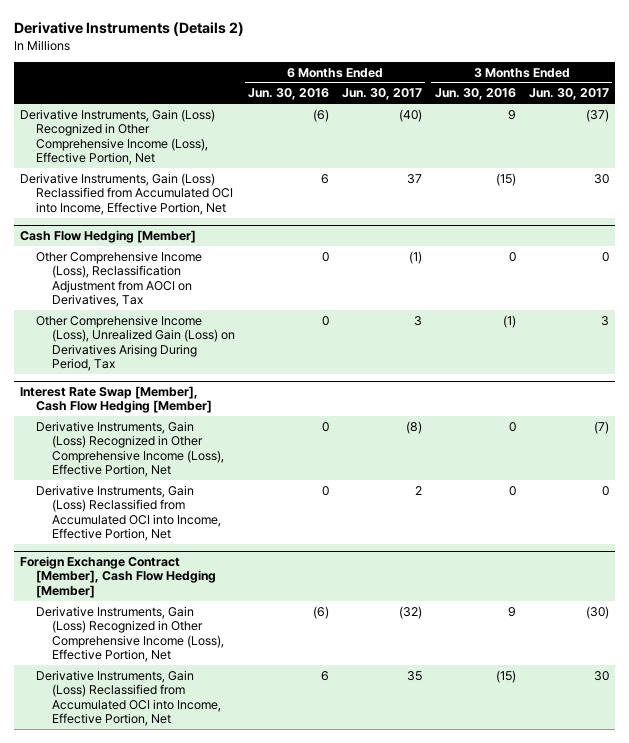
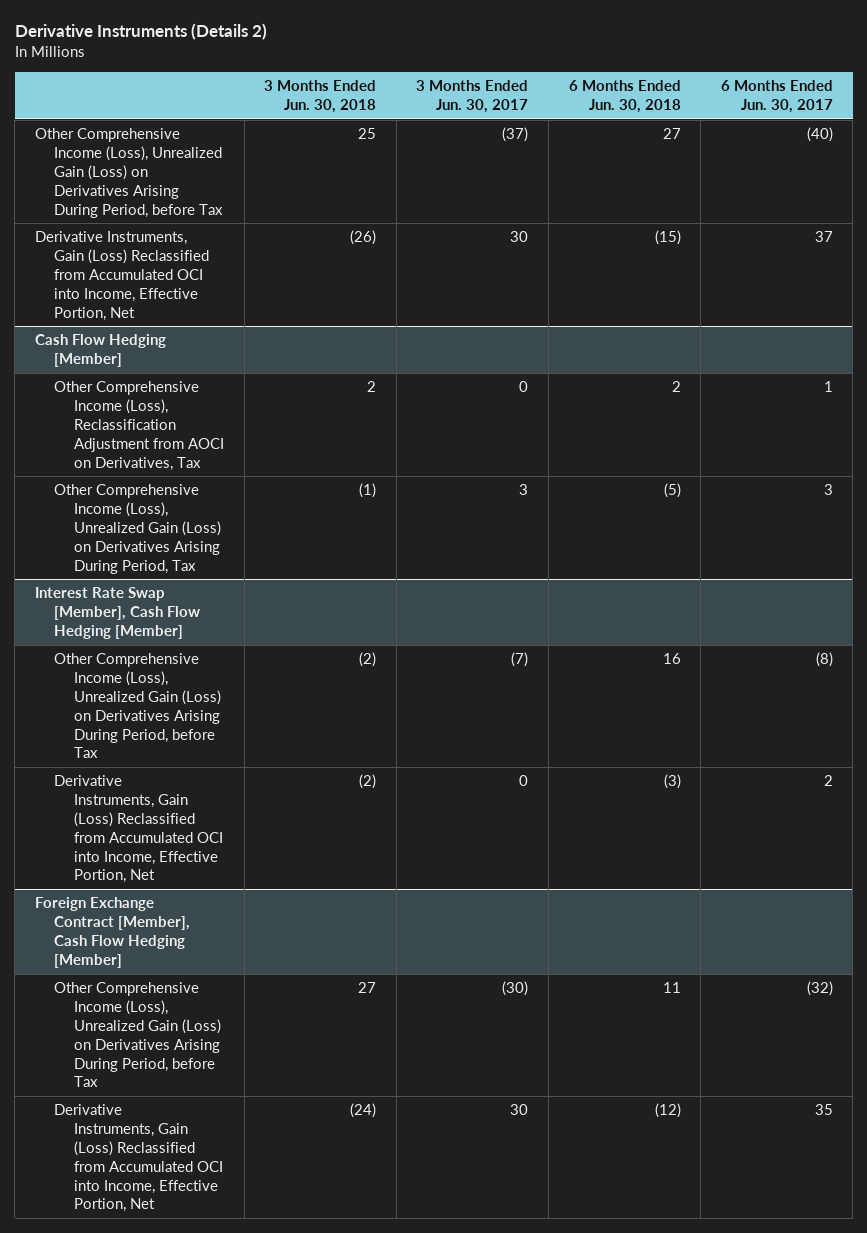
- | 6 Months Ended Jun. 30, 2016 | 6 Months Ended Jun. 30, 2017 | 3 Months Ended Jun. 30, 2016 | 3 Months Ended Jun. 30, 2017
+ | 3 Months Ended Jun. 30, 2018 | 3 Months Ended Jun. 30, 2017 | 6 Months Ended Jun. 30, 2018 | 6 Months Ended Jun. 30, 2017
- Derivative Instruments, Gain (Loss) Recognized in Other Comprehensive Income (Loss), Effective Portion, Net | (6) | (40) | 9 | (37)
+ Other Comprehensive Income (Loss), Unrealized Gain (Loss) on Derivatives Arising During Period, before Tax | 25 | (37) | 27 | (40)
@ Cash Flow Hedging [Member]
- Other Comprehensive Income (Loss), Reclassification Adjustment from AOCI on Derivatives, Tax | 0 | (1) | 0 | 0
+ Other Comprehensive Income (Loss), Reclassification Adjustment from AOCI on Derivatives, Tax | 2 | 0 | 2 | 1
@ Interest Rate Swap [Member], Cash Flow Hedging [Member]
- Derivative Instruments, Gain (Loss) Recognized in Other Comprehensive Income (Loss), Effective Portion, Net | 0 | (8) | 0 | (7)
+ Other Comprehensive Income (Loss), Unrealized Gain (Loss) on Derivatives Arising During Period, before Tax | (2) | (7) | 16 | (8)
@ Foreign Exchange Contract [Member], Cash Flow Hedging [Member]
- Derivative Instruments, Gain (Loss) Recognized in Other Comprehensive Income (Loss), Effective Portion, Net | (6) | (32) | 9 | (30)
+ Other Comprehensive Income (Loss), Unrealized Gain (Loss) on Derivatives Arising During Period, before Tax | 27 | (30) | 11 | (32)

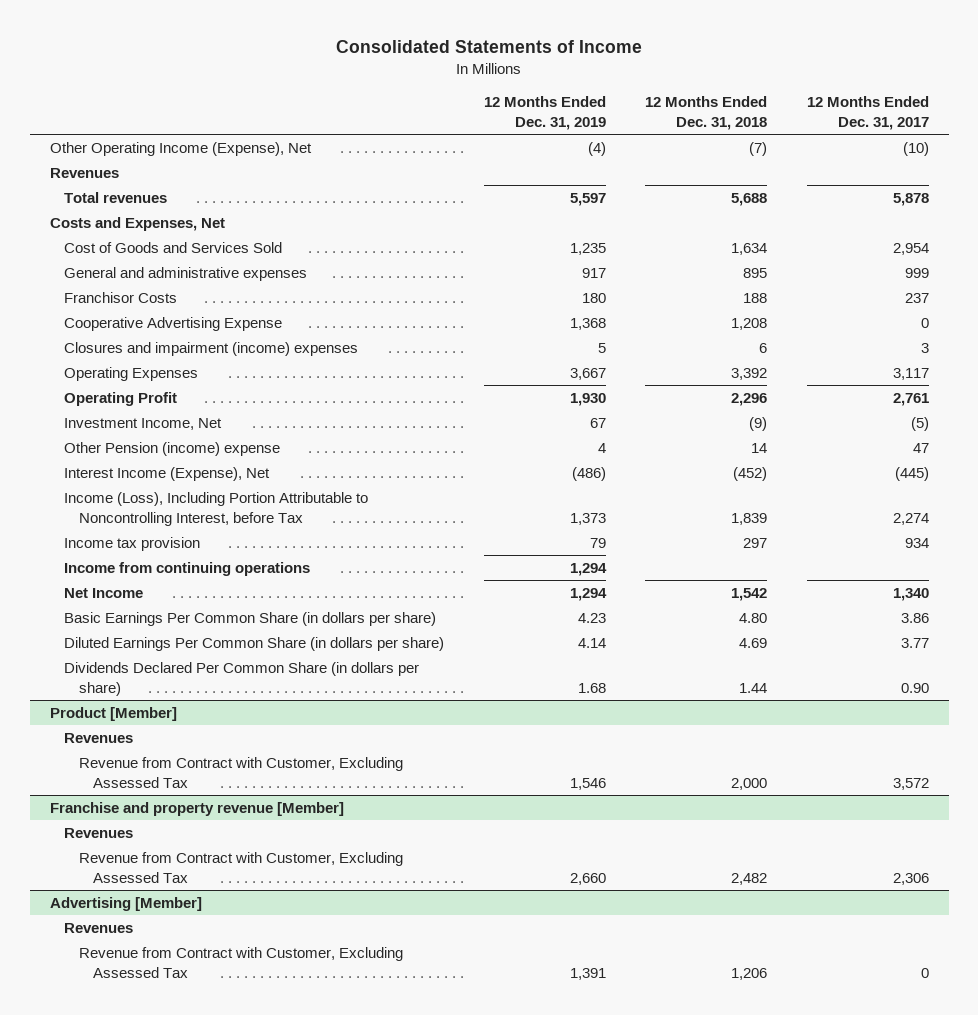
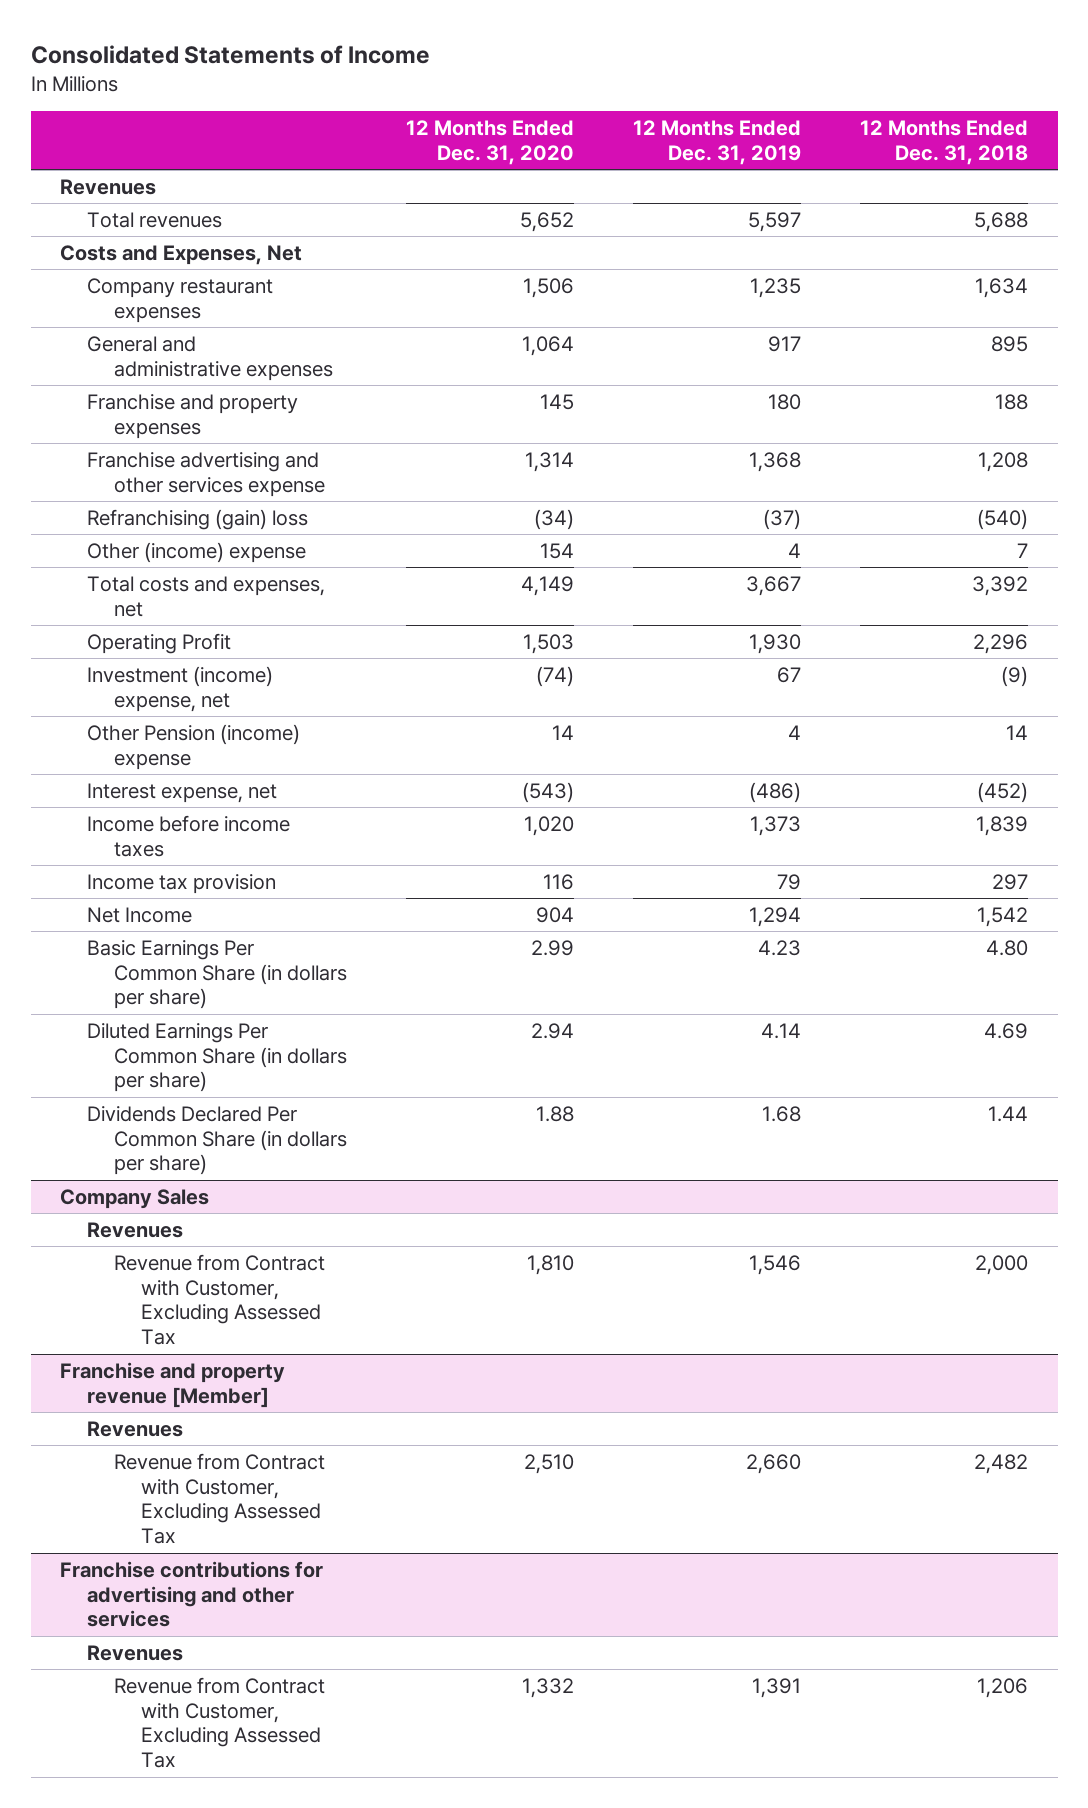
- | 12 Months Ended Dec. 31, 2019 | 12 Months Ended Dec. 31, 2018 | 12 Months Ended Dec. 31, 2017
+ | 12 Months Ended Dec. 31, 2020 | 12 Months Ended Dec. 31, 2019 | 12 Months Ended Dec. 31, 2018
- Other Operating Income (Expense), Net | (4) | (7) | (10)
- Cost of Goods and Services Sold | 1,235 | 1,634 | 2,954
+ Company restaurant expenses | 1,506 | 1,235 | 1,634
- Franchisor Costs | 180 | 188 | 237
- Cooperative Advertising Expense | 1,368 | 1,208 | 0
- Closures and impairment (income) expenses | 5 | 6 | 3
- Operating Expenses | 3,667 | 3,392 | 3,117
+ Franchise and property expenses | 145 | 180 | 188
+ Franchise advertising and other services expense | 1,314 | 1,368 | 1,208
+ Refranchising (gain) loss | (34) | (37) | (540)
+ Other (income) expense | 154 | 4 | 7
+ Total costs and expenses, net | 4,149 | 3,667 | 3,392
- Investment Income, Net | 67 | (9) | (5)
+ Investment (income) expense, net | (74) | 67 | (9)
- Interest Income (Expense), Net | (486) | (452) | (445)
- Income (Loss), Including Portion Attributable to Noncontrolling Interest, before Tax | 1,373 | 1,839 | 2,274
+ Interest expense, net | (543) | (486) | (452)
+ Income before income taxes | 1,020 | 1,373 | 1,839
- Income from continuing operations | 1,294 | |
- Product [Member]
+ Company Sales
- Advertising [Member]
+ Franchise contributions for advertising and other services

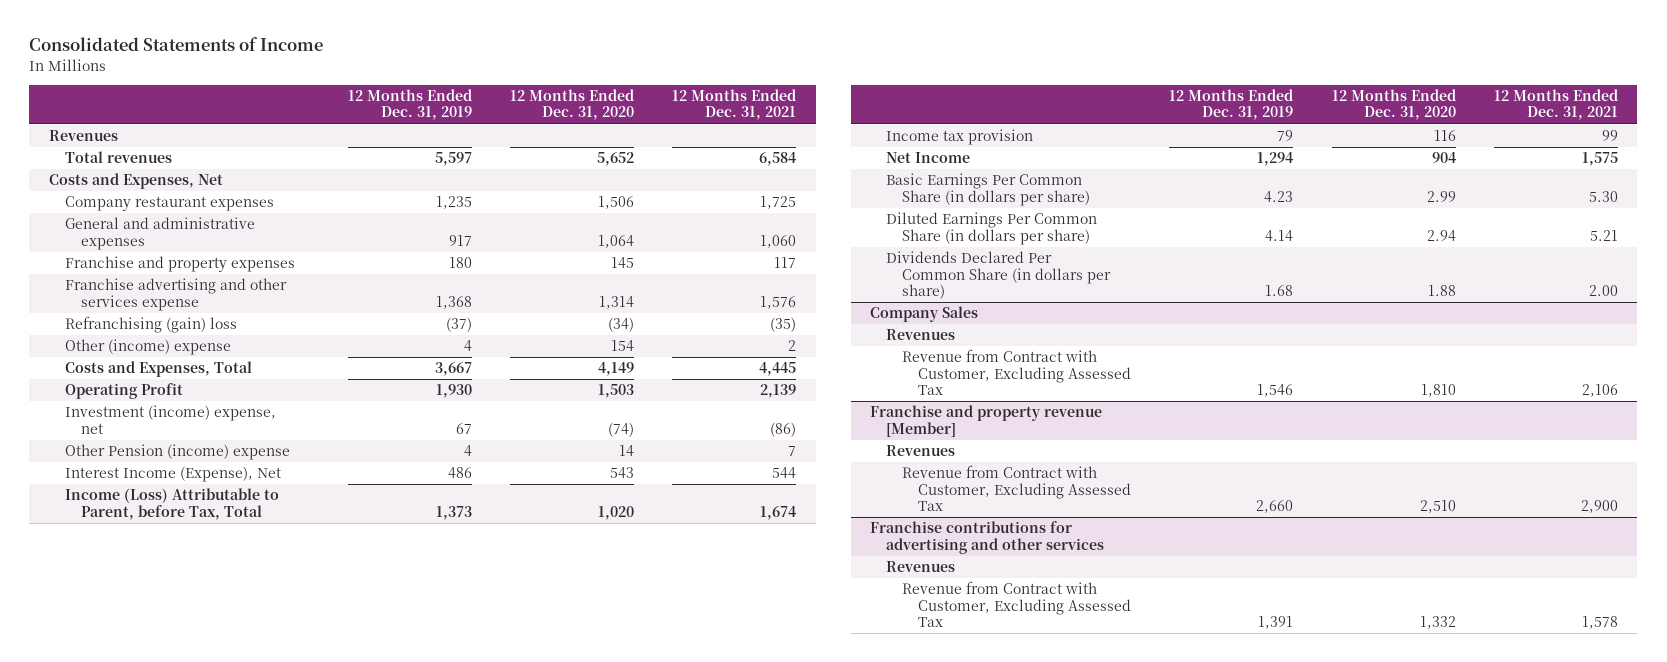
- | 12 Months Ended Dec. 31, 2020 | 12 Months Ended Dec. 31, 2019 | 12 Months Ended Dec. 31, 2018
+ | 12 Months Ended Dec. 31, 2019 | 12 Months Ended Dec. 31, 2020 | 12 Months Ended Dec. 31, 2021
- Total costs and expenses, net | 4,149 | 3,667 | 3,392
+ Costs and Expenses, Total | 3,667 | 4,149 | 4,445
- Interest expense, net | (543) | (486) | (452)
- Income before income taxes | 1,020 | 1,373 | 1,839
+ Interest Income (Expense), Net | 486 | 543 | 544
+ Income (Loss) Attributable to Parent, before Tax, Total | 1,373 | 1,020 | 1,674

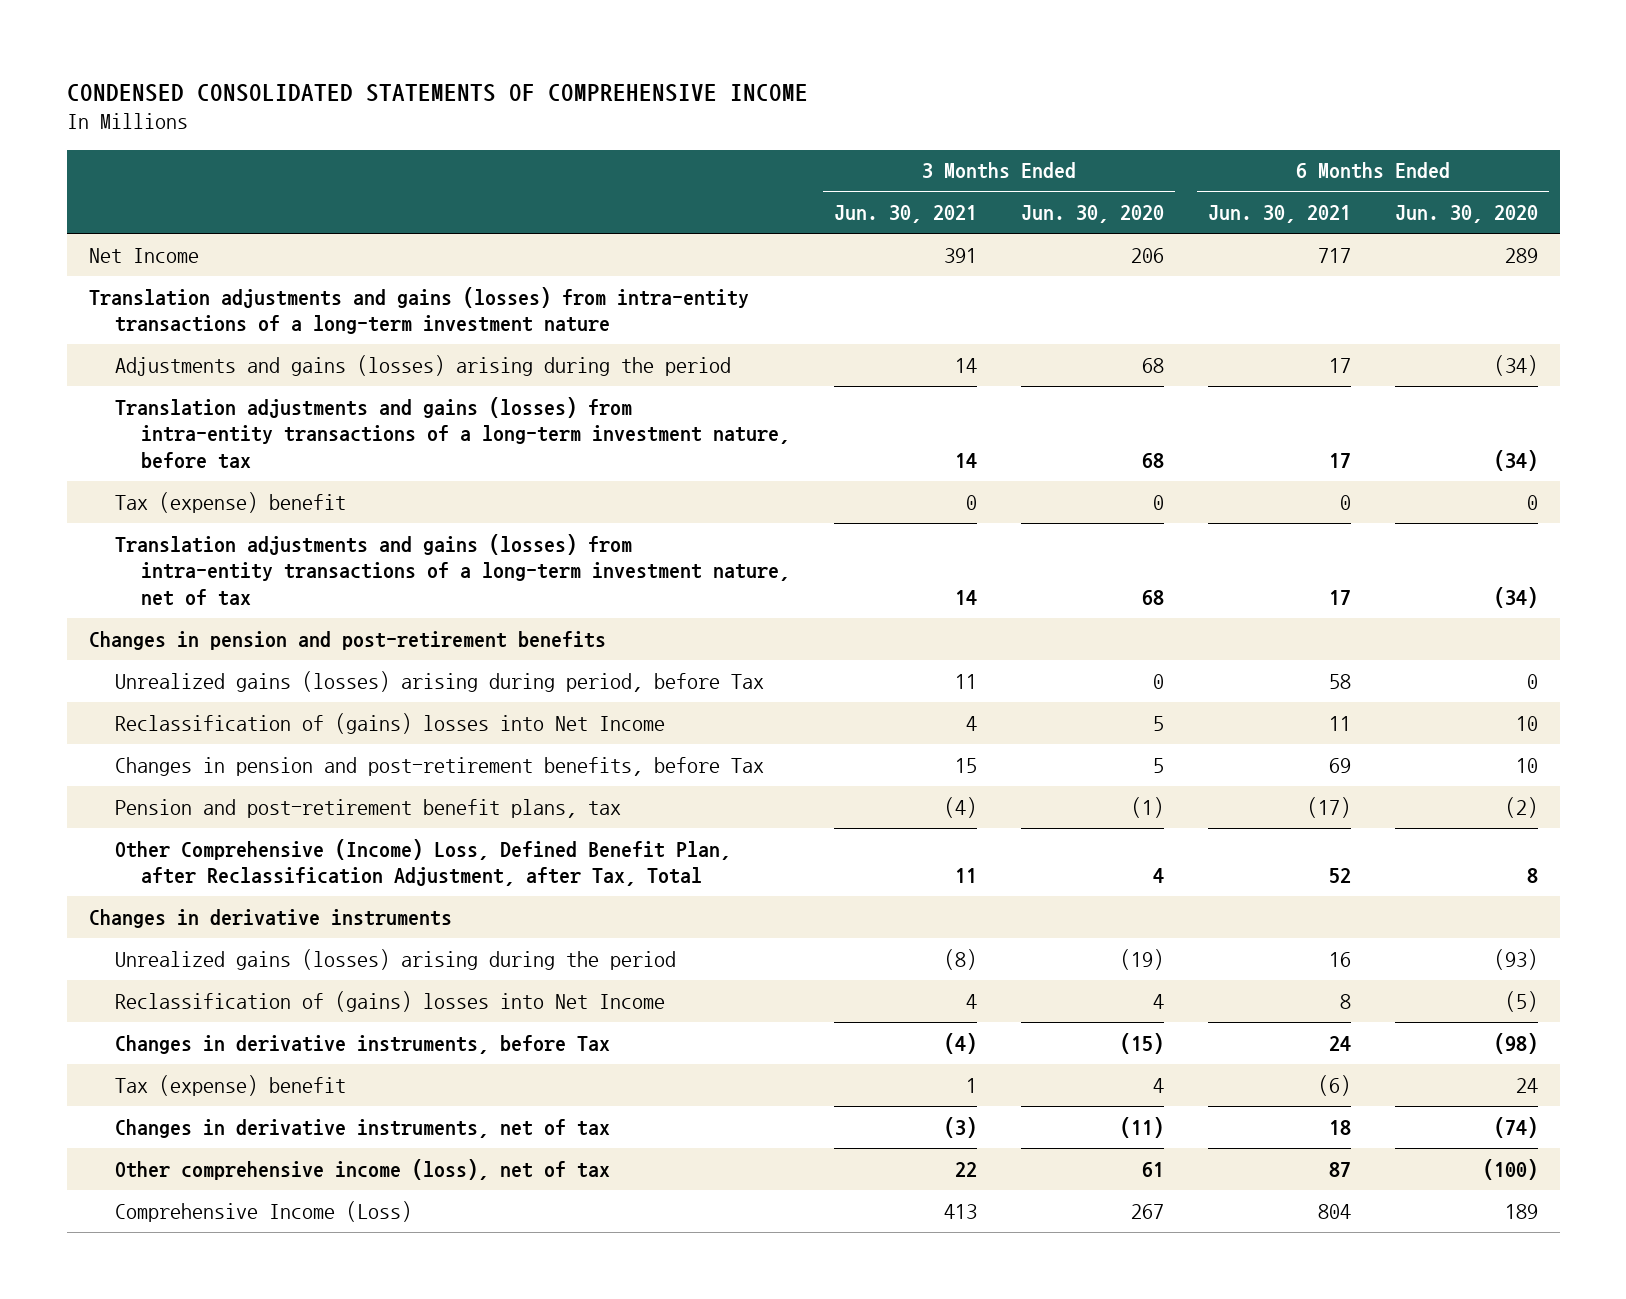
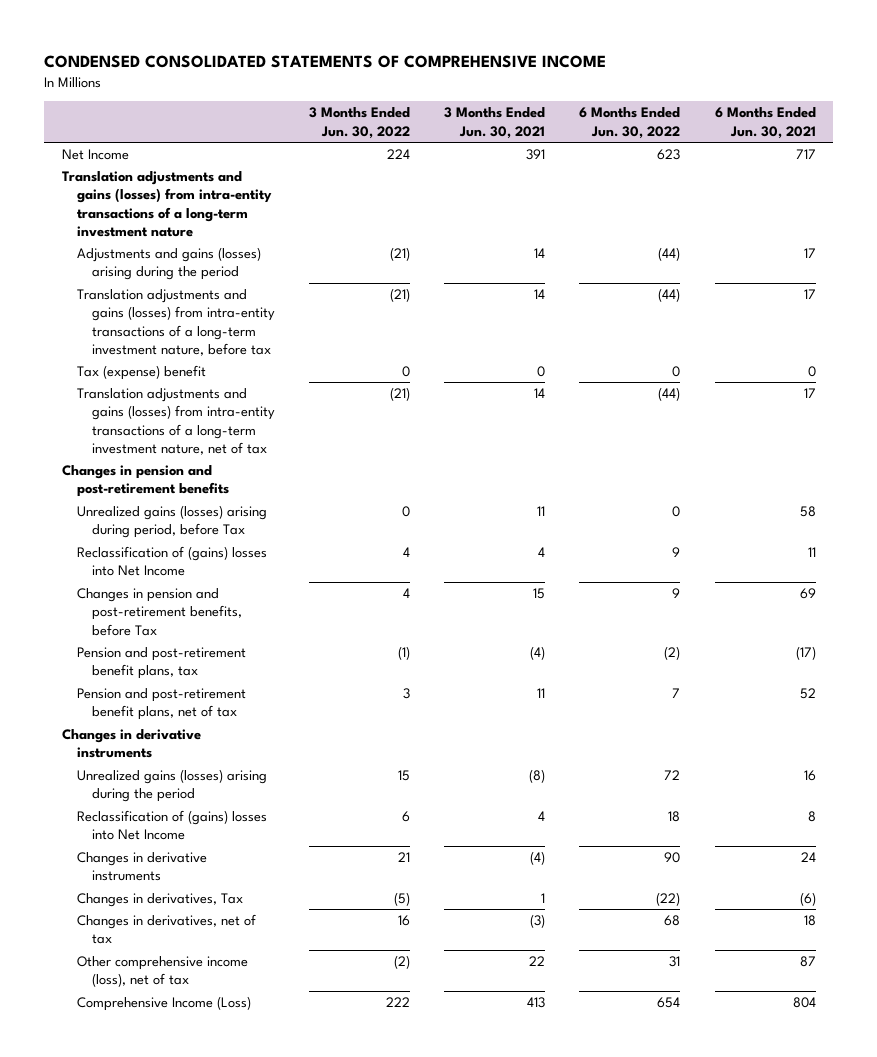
- | 3 Months Ended Jun. 30, 2021 | 3 Months Ended Jun. 30, 2020 | 6 Months Ended Jun. 30, 2021 | 6 Months Ended Jun. 30, 2020
+ | 3 Months Ended Jun. 30, 2022 | 3 Months Ended Jun. 30, 2021 | 6 Months Ended Jun. 30, 2022 | 6 Months Ended Jun. 30, 2021
- Other Comprehensive (Income) Loss, Defined Benefit Plan, after Reclassification Adjustment, after Tax, Total | 11 | 4 | 52 | 8
+ Pension and post-retirement benefit plans, net of tax | 3 | 11 | 7 | 52
- Changes in derivative instruments, before Tax | (4) | (15) | 24 | (98)
- Tax (expense) benefit | 1 | 4 | (6) | 24
- Changes in derivative instruments, net of tax | (3) | (11) | 18 | (74)
+ Changes in derivative instruments | 21 | (4) | 90 | 24
+ Changes in derivatives, Tax | (5) | 1 | (22) | (6)
+ Changes in derivatives, net of tax | 16 | (3) | 68 | 18

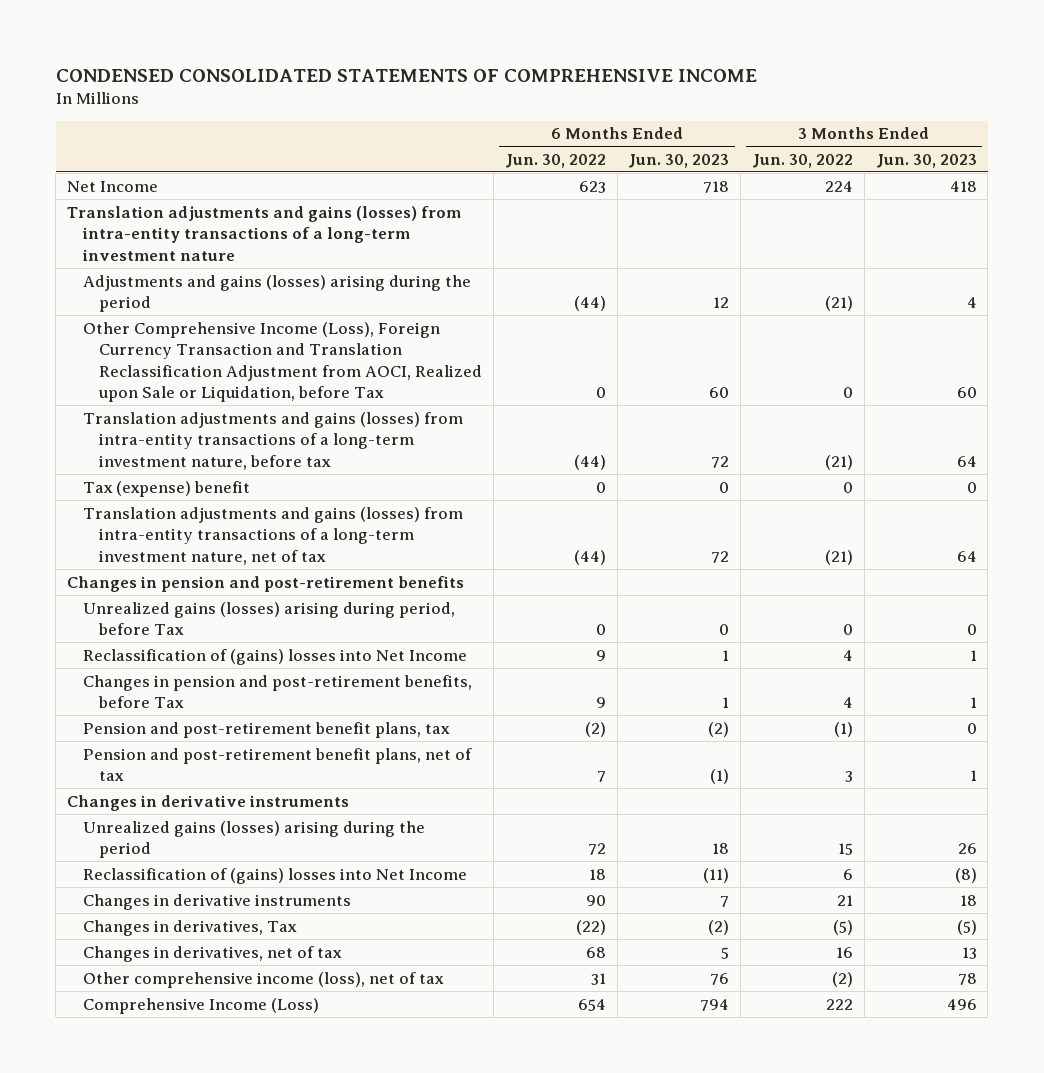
- | 3 Months Ended Jun. 30, 2022 | 3 Months Ended Jun. 30, 2021 | 6 Months Ended Jun. 30, 2022 | 6 Months Ended Jun. 30, 2021
+ | 6 Months Ended Jun. 30, 2022 | 6 Months Ended Jun. 30, 2023 | 3 Months Ended Jun. 30, 2022 | 3 Months Ended Jun. 30, 2023
+ Other Comprehensive Income (Loss), Foreign Currency Transaction and Translation Reclassification Adjustment from AOCI, Realized upon Sale or Liquidation, before Tax | 0 | 60 | 0 | 60

